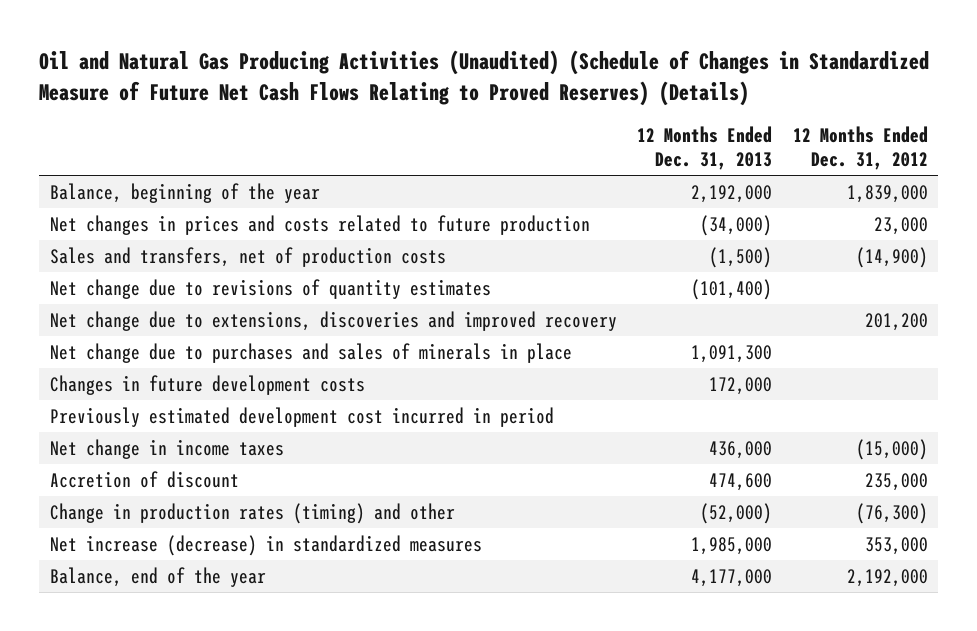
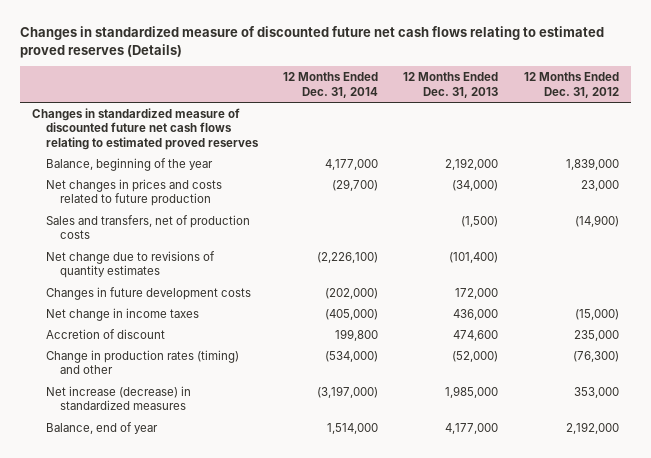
- Oil and Natural Gas Producing Activities (Unaudited) (Schedule of Changes in Standardized Measure of Future Net Cash Flows Relating to Proved Reserves) (Details)
+ Changes in standardized measure of discounted future net cash flows relating to estimated proved reserves (Details)
- | 12 Months Ended Dec. 31, 2013 | 12 Months Ended Dec. 31, 2012
+ | 12 Months Ended Dec. 31, 2014 | 12 Months Ended Dec. 31, 2013 | 12 Months Ended Dec. 31, 2012
+ Changes in standardized measure of discounted future net cash flows relating to estimated proved reserves
- Net change due to extensions, discoveries and improved recovery | | 201,200
- Net change due to purchases and sales of minerals in place | 1,091,300 |
- Previously estimated development cost incurred in period
- Balance, end of the year | 4,177,000 | 2,192,000
+ Balance, end of year | 1,514,000 | 4,177,000 | 2,192,000

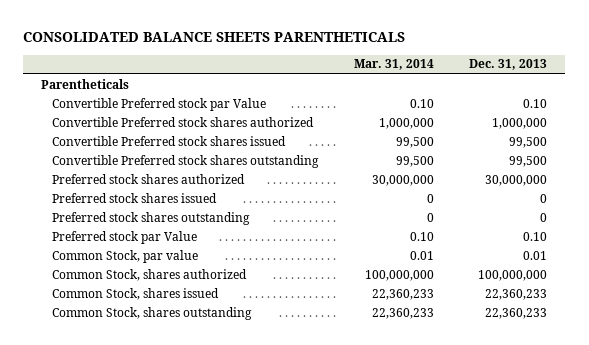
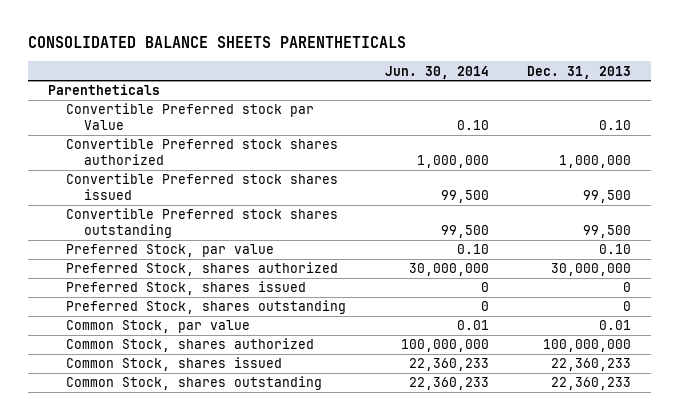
- | Mar. 31, 2014 | Dec. 31, 2013
+ | Jun. 30, 2014 | Dec. 31, 2013
- Preferred stock shares authorized | 30,000,000 | 30,000,000
- Preferred stock shares issued | 0 | 0
- Preferred stock shares outstanding | 0 | 0
- Preferred stock par Value | 0.10 | 0.10
+ Preferred Stock, par value | 0.10 | 0.10
+ Preferred Stock, shares authorized | 30,000,000 | 30,000,000
+ Preferred Stock, shares issued | 0 | 0
+ Preferred Stock, shares outstanding | 0 | 0

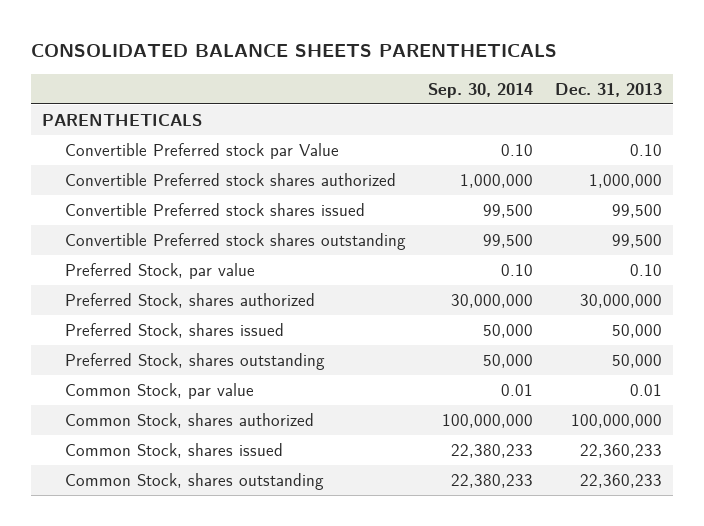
- | Jun. 30, 2014 | Dec. 31, 2013
+ | Sep. 30, 2014 | Dec. 31, 2013
- Parentheticals
+ PARENTHETICALS
- Preferred Stock, shares issued | 0 | 0
- Preferred Stock, shares outstanding | 0 | 0
+ Preferred Stock, shares issued | 50,000 | 50,000
+ Preferred Stock, shares outstanding | 50,000 | 50,000

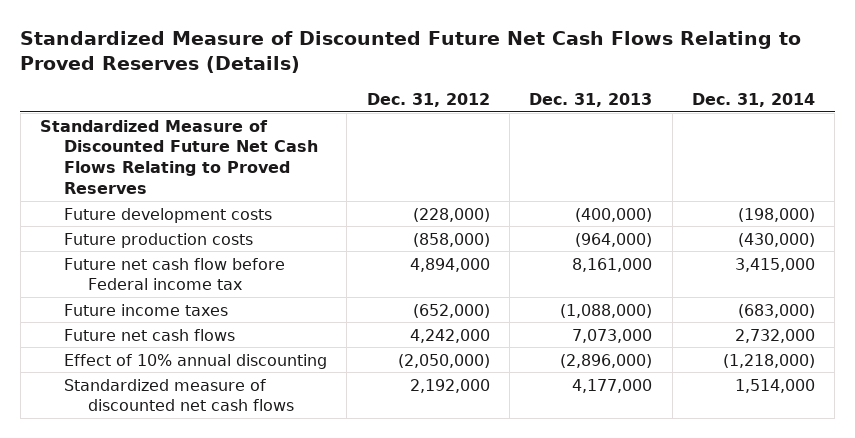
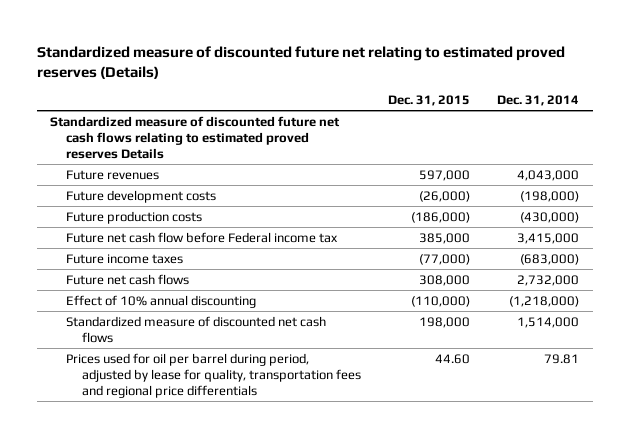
- Standardized Measure of Discounted Future Net Cash Flows Relating to Proved Reserves (Details)
+ Standardized measure of discounted future net relating to estimated proved reserves (Details)
- | Dec. 31, 2012 | Dec. 31, 2013 | Dec. 31, 2014
+ | Dec. 31, 2015 | Dec. 31, 2014
- Standardized Measure of Discounted Future Net Cash Flows Relating to Proved Reserves
+ Standardized measure of discounted future net cash flows relating to estimated proved reserves Details
+ Future revenues | 597,000 | 4,043,000
+ Prices used for oil per barrel during period, adjusted by lease for quality, transportation fees and regional price differentials | 44.60 | 79.81

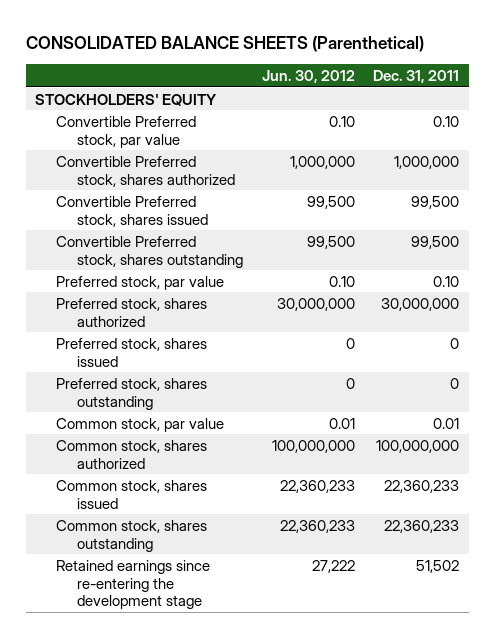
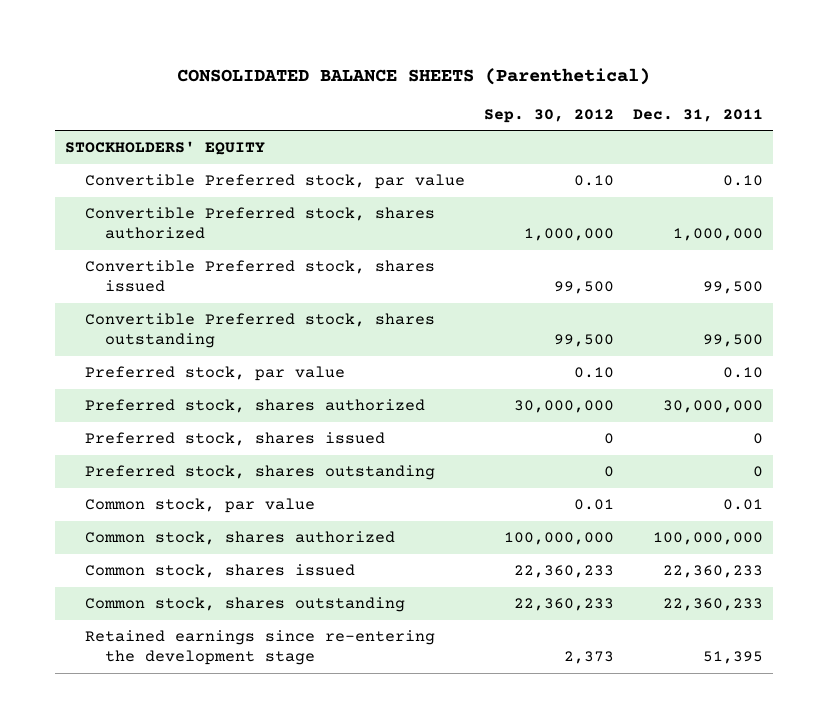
- | Jun. 30, 2012 | Dec. 31, 2011
+ | Sep. 30, 2012 | Dec. 31, 2011
- Retained earnings since re-entering the development stage | 27,222 | 51,502
+ Retained earnings since re-entering the development stage | 2,373 | 51,395

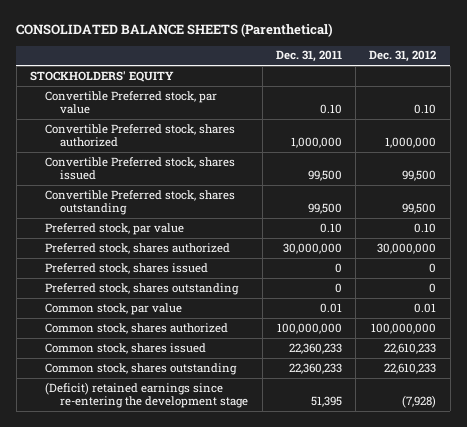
- | Sep. 30, 2012 | Dec. 31, 2011
+ | Dec. 31, 2011 | Dec. 31, 2012
- Retained earnings since re-entering the development stage | 2,373 | 51,395
+ (Deficit) retained earnings since re-entering the development stage | 51,395 | (7,928)

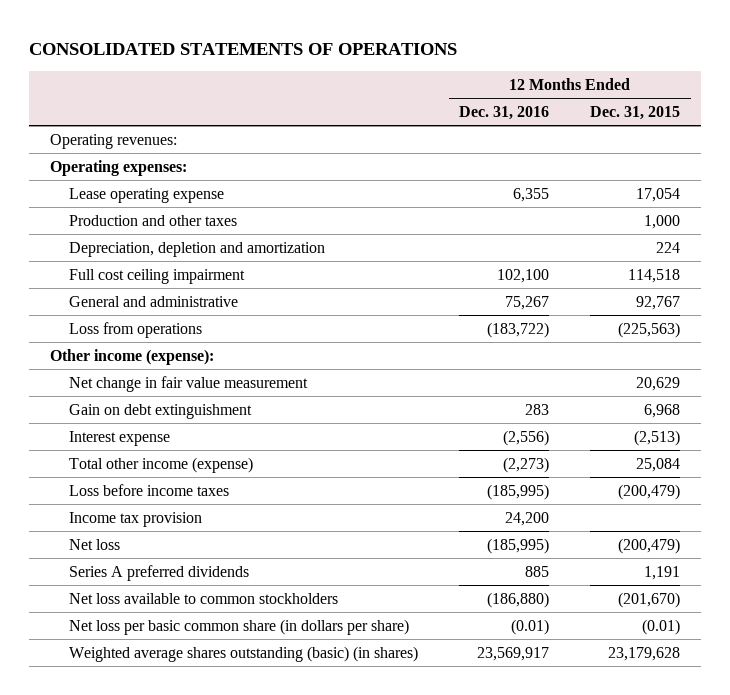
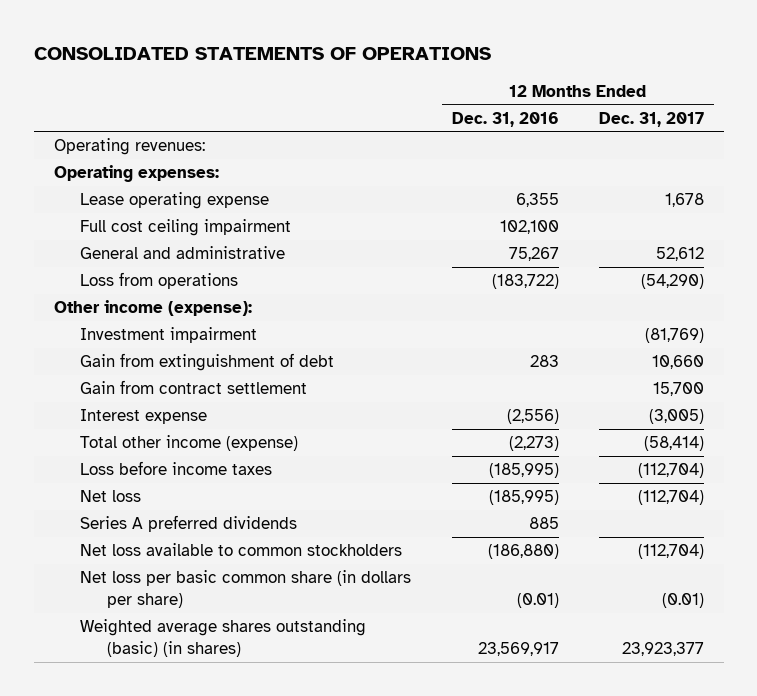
- | 12 Months Ended Dec. 31, 2016 | 12 Months Ended Dec. 31, 2015
+ | 12 Months Ended Dec. 31, 2016 | 12 Months Ended Dec. 31, 2017
- Production and other taxes | | 1,000
- Depreciation, depletion and amortization | | 224
- Net change in fair value measurement | | 20,629
- Gain on debt extinguishment | 283 | 6,968
+ Investment impairment | | (81,769)
+ Gain from extinguishment of debt | 283 | 10,660
+ Gain from contract settlement | | 15,700
- Income tax provision | 24,200 |

